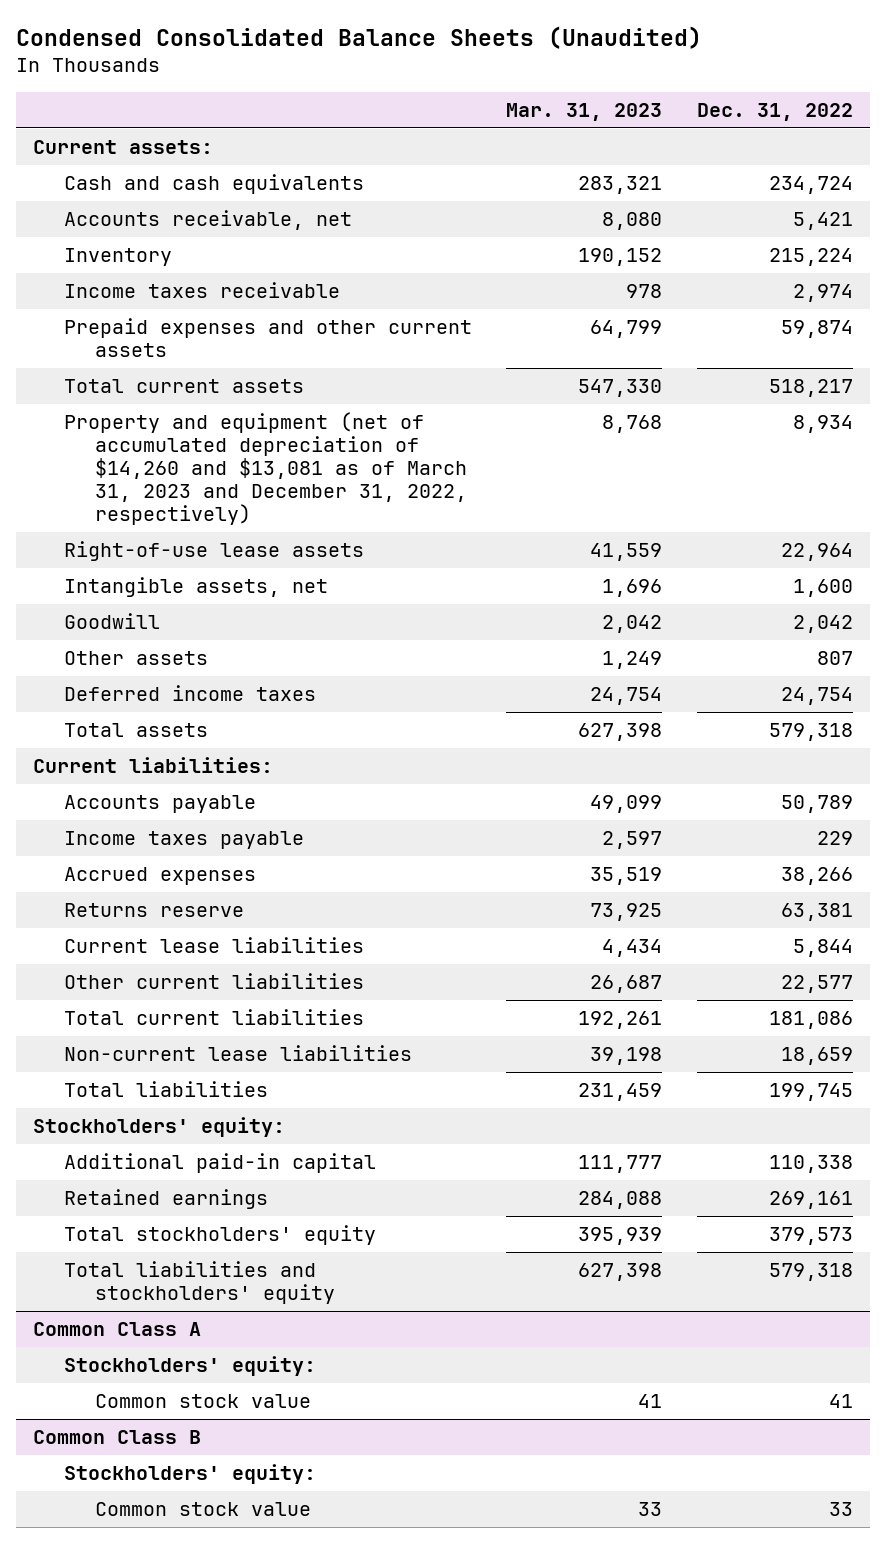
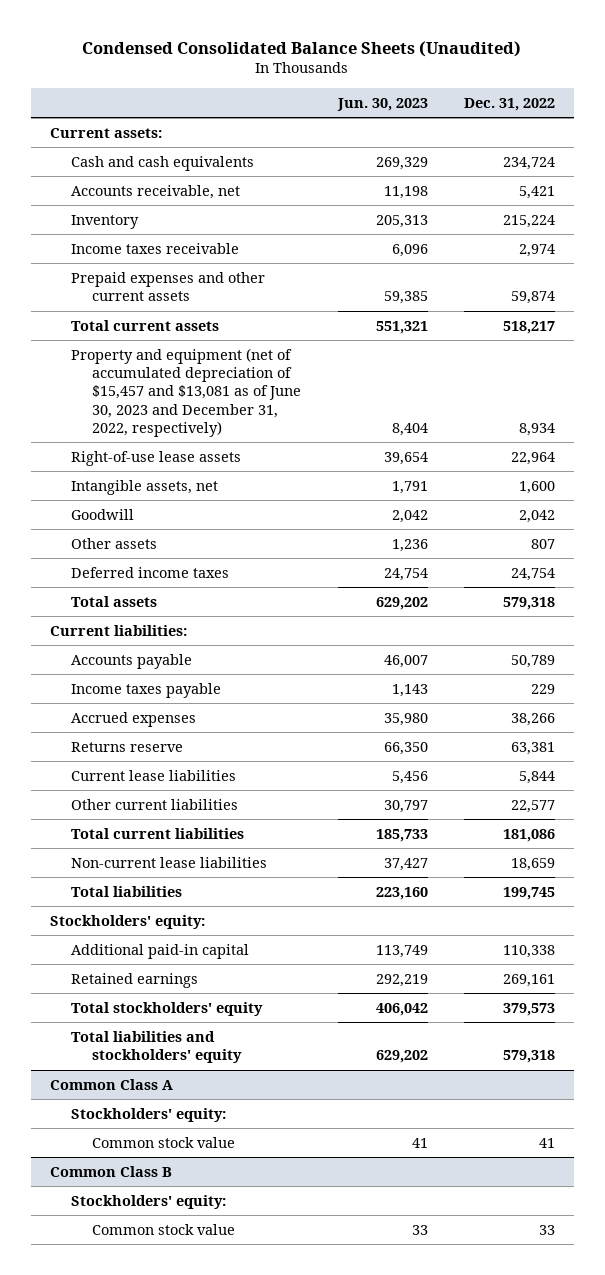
- | Mar. 31, 2023 | Dec. 31, 2022
+ | Jun. 30, 2023 | Dec. 31, 2022
- Property and equipment (net of accumulated depreciation of $14,260 and $13,081 as of March 31, 2023 and December 31, 2022, respectively) | 8,768 | 8,934
+ Property and equipment (net of accumulated depreciation of $15,457 and $13,081 as of June 30, 2023 and December 31, 2022, respectively) | 8,404 | 8,934

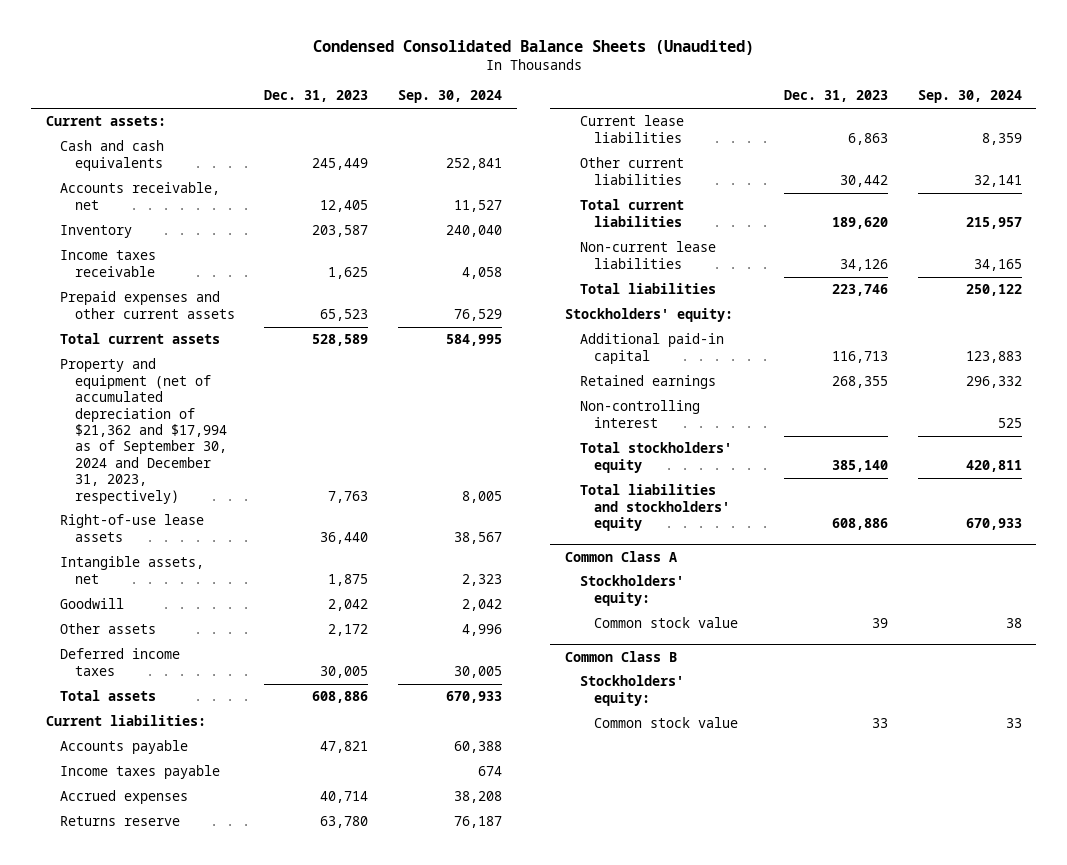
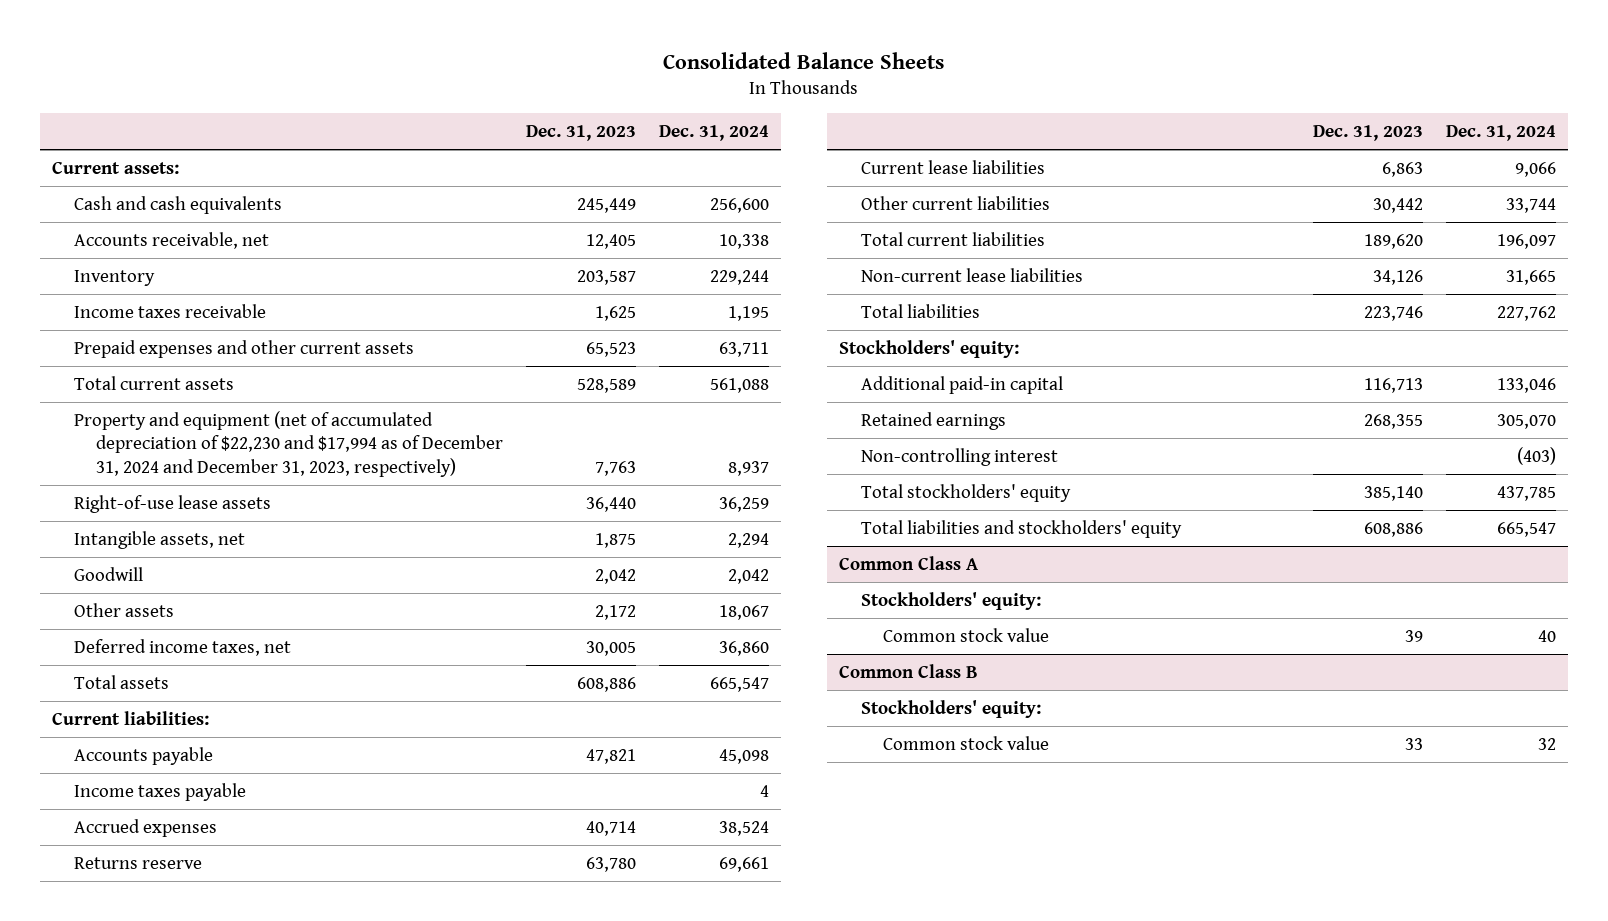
- Condensed Consolidated Balance Sheets (Unaudited)
+ Consolidated Balance Sheets
- | Dec. 31, 2023 | Sep. 30, 2024
+ | Dec. 31, 2023 | Dec. 31, 2024
- Property and equipment (net of accumulated depreciation of $21,362 and $17,994 as of September 30, 2024 and December 31, 2023, respectively) | 7,763 | 8,005
+ Property and equipment (net of accumulated depreciation of $22,230 and $17,994 as of December 31, 2024 and December 31, 2023, respectively) | 7,763 | 8,937
- Deferred income taxes | 30,005 | 30,005
+ Deferred income taxes, net | 30,005 | 36,860

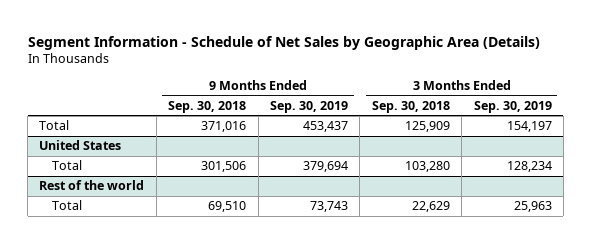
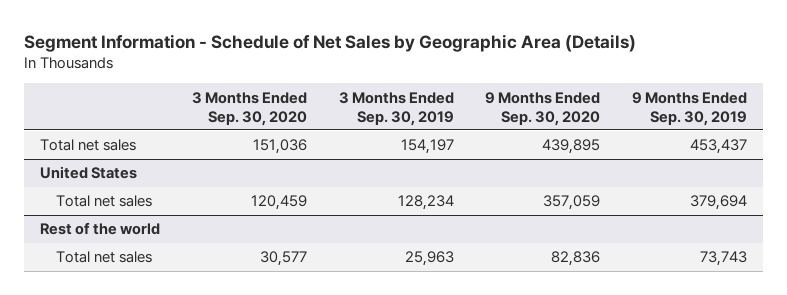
- | 9 Months Ended Sep. 30, 2018 | 9 Months Ended Sep. 30, 2019 | 3 Months Ended Sep. 30, 2018 | 3 Months Ended Sep. 30, 2019
+ | 3 Months Ended Sep. 30, 2020 | 3 Months Ended Sep. 30, 2019 | 9 Months Ended Sep. 30, 2020 | 9 Months Ended Sep. 30, 2019
- Total | 371,016 | 453,437 | 125,909 | 154,197
+ Total net sales | 151,036 | 154,197 | 439,895 | 453,437
@ United States
- Total | 301,506 | 379,694 | 103,280 | 128,234
+ Total net sales | 120,459 | 128,234 | 357,059 | 379,694
@ Rest of the world
- Total | 69,510 | 73,743 | 22,629 | 25,963
+ Total net sales | 30,577 | 25,963 | 82,836 | 73,743

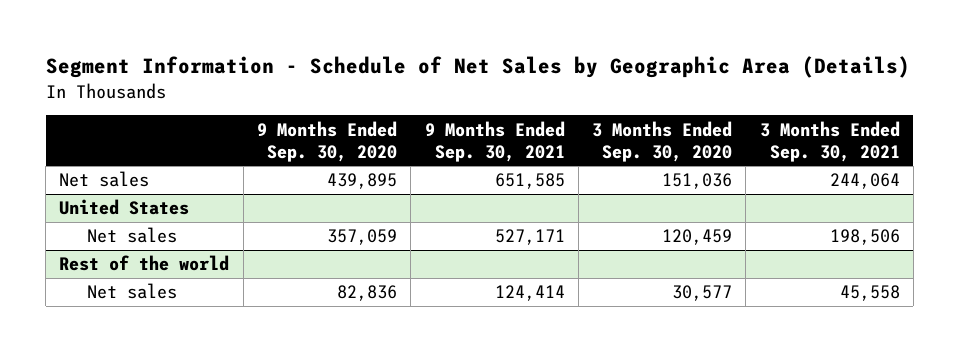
- | 3 Months Ended Sep. 30, 2020 | 3 Months Ended Sep. 30, 2019 | 9 Months Ended Sep. 30, 2020 | 9 Months Ended Sep. 30, 2019
+ | 9 Months Ended Sep. 30, 2020 | 9 Months Ended Sep. 30, 2021 | 3 Months Ended Sep. 30, 2020 | 3 Months Ended Sep. 30, 2021
- Total net sales | 151,036 | 154,197 | 439,895 | 453,437
+ Net sales | 439,895 | 651,585 | 151,036 | 244,064
@ United States
- Total net sales | 120,459 | 128,234 | 357,059 | 379,694
+ Net sales | 357,059 | 527,171 | 120,459 | 198,506
@ Rest of the world
- Total net sales | 30,577 | 25,963 | 82,836 | 73,743
+ Net sales | 82,836 | 124,414 | 30,577 | 45,558

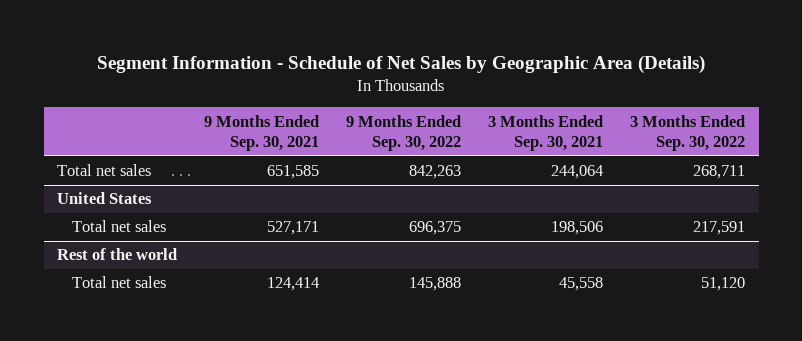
- | 9 Months Ended Sep. 30, 2020 | 9 Months Ended Sep. 30, 2021 | 3 Months Ended Sep. 30, 2020 | 3 Months Ended Sep. 30, 2021
+ | 9 Months Ended Sep. 30, 2021 | 9 Months Ended Sep. 30, 2022 | 3 Months Ended Sep. 30, 2021 | 3 Months Ended Sep. 30, 2022
- Net sales | 439,895 | 651,585 | 151,036 | 244,064
+ Total net sales | 651,585 | 842,263 | 244,064 | 268,711
@ United States
- Net sales | 357,059 | 527,171 | 120,459 | 198,506
+ Total net sales | 527,171 | 696,375 | 198,506 | 217,591
@ Rest of the world
- Net sales | 82,836 | 124,414 | 30,577 | 45,558
+ Total net sales | 124,414 | 145,888 | 45,558 | 51,120

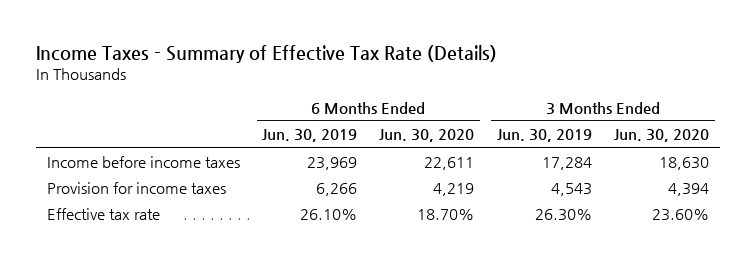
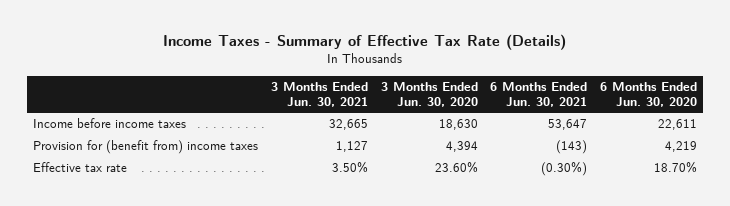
- | 6 Months Ended Jun. 30, 2019 | 6 Months Ended Jun. 30, 2020 | 3 Months Ended Jun. 30, 2019 | 3 Months Ended Jun. 30, 2020
+ | 3 Months Ended Jun. 30, 2021 | 3 Months Ended Jun. 30, 2020 | 6 Months Ended Jun. 30, 2021 | 6 Months Ended Jun. 30, 2020
- Provision for income taxes | 6,266 | 4,219 | 4,543 | 4,394
+ Provision for (benefit from) income taxes | 1,127 | 4,394 | (143) | 4,219

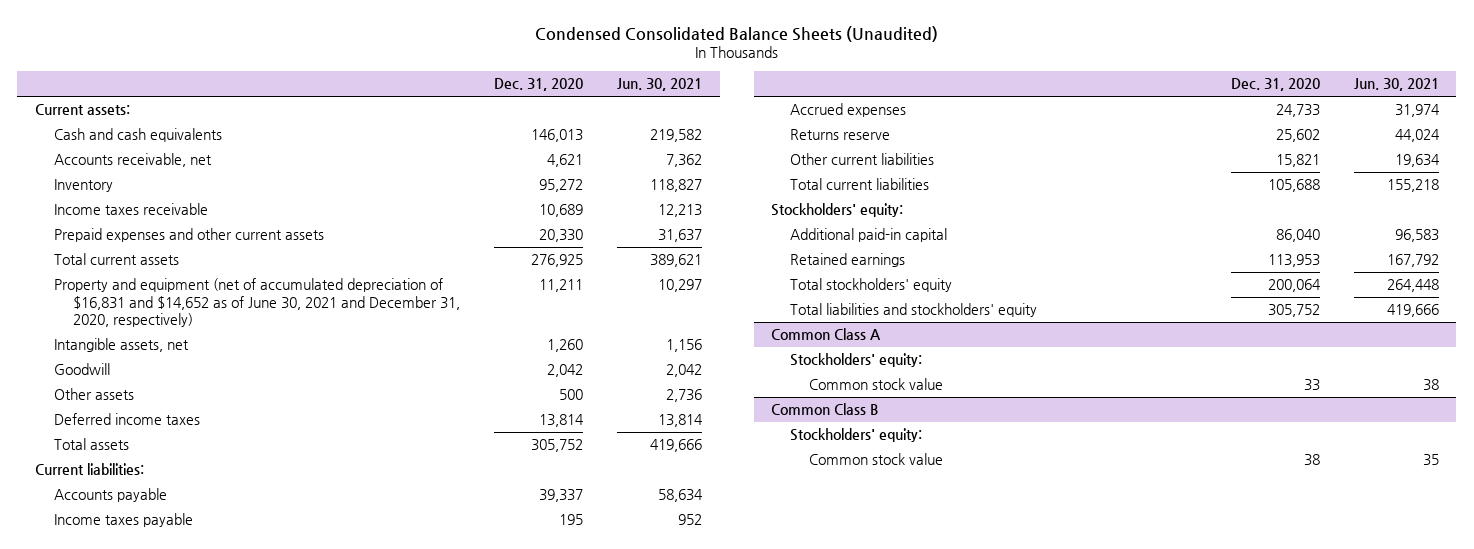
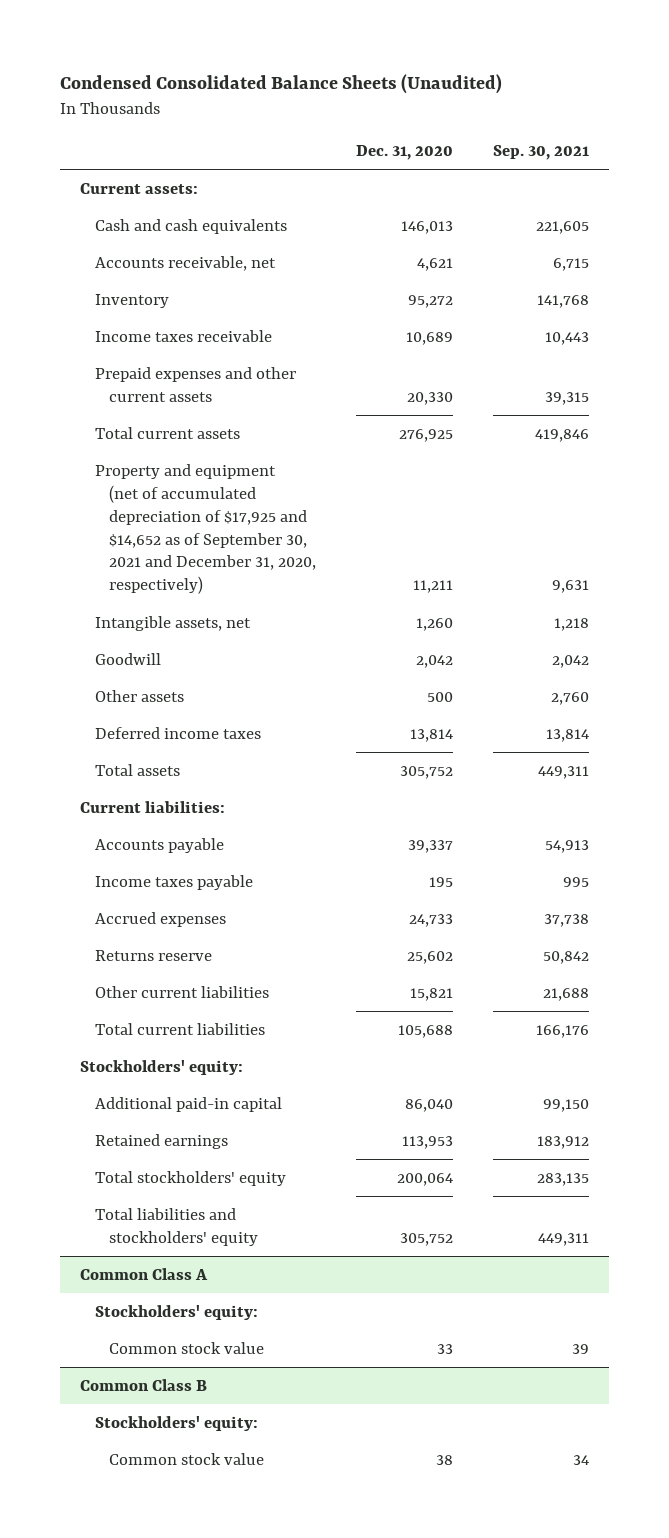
- | Dec. 31, 2020 | Jun. 30, 2021
+ | Dec. 31, 2020 | Sep. 30, 2021
- Property and equipment (net of accumulated depreciation of $16,831 and $14,652 as of June 30, 2021 and December 31, 2020, respectively) | 11,211 | 10,297
+ Property and equipment (net of accumulated depreciation of $17,925 and $14,652 as of September 30, 2021 and December 31, 2020, respectively) | 11,211 | 9,631

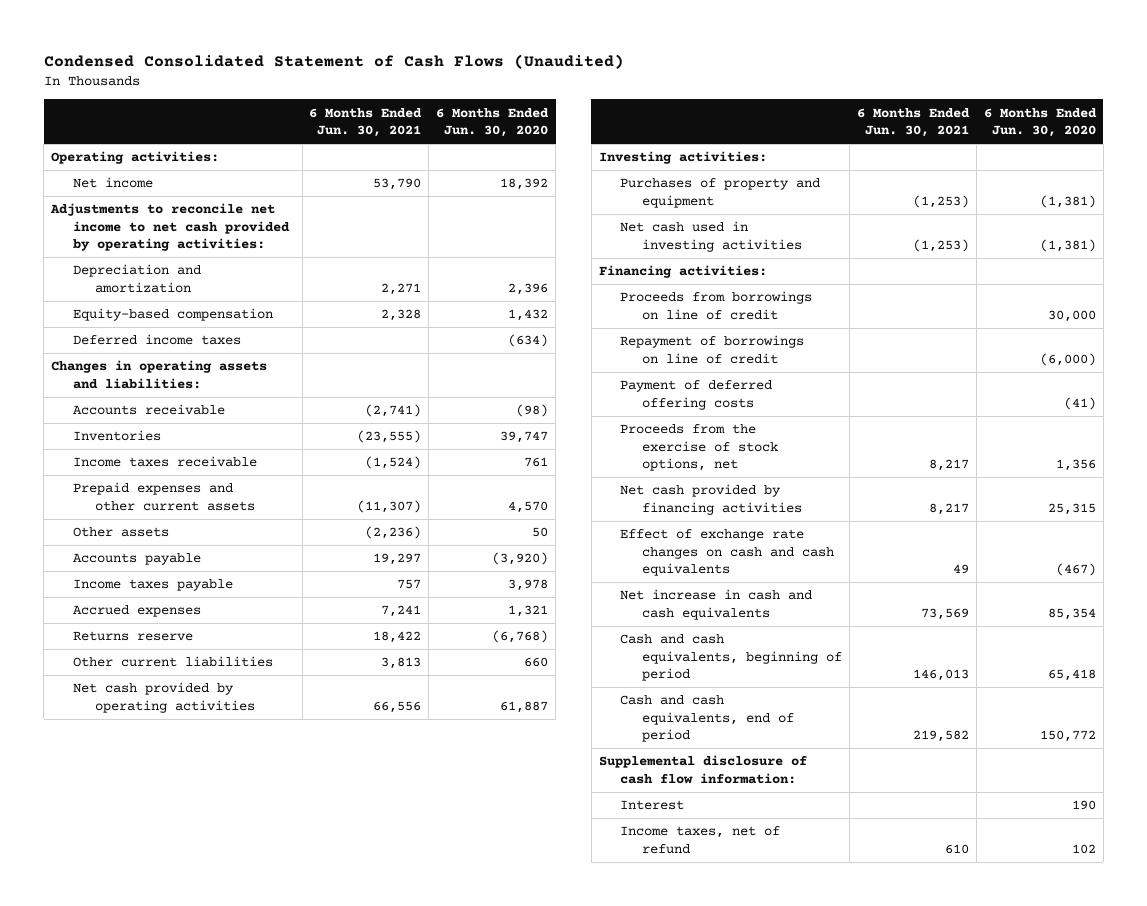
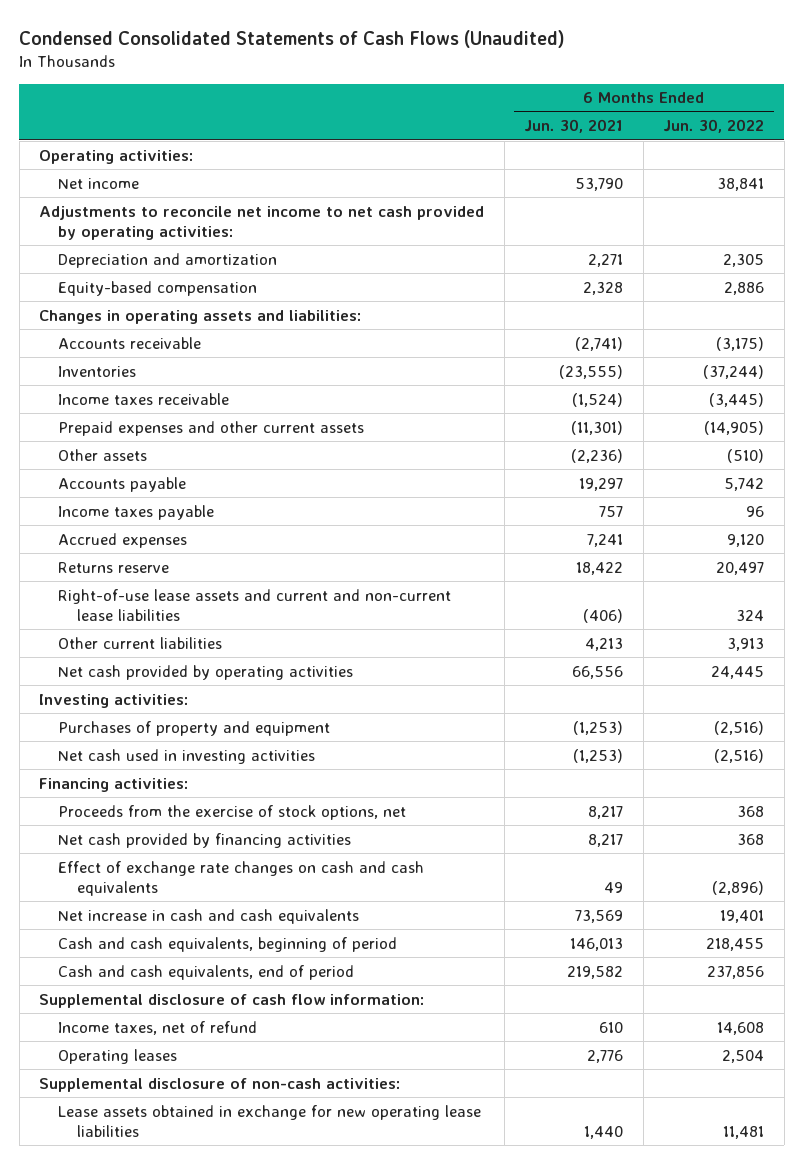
- Condensed Consolidated Statement of Cash Flows (Unaudited)
+ Condensed Consolidated Statements of Cash Flows (Unaudited)
- | 6 Months Ended Jun. 30, 2021 | 6 Months Ended Jun. 30, 2020
+ | 6 Months Ended Jun. 30, 2021 | 6 Months Ended Jun. 30, 2022
- Deferred income taxes | | (634)
- Prepaid expenses and other current assets | (11,307) | 4,570
+ Prepaid expenses and other current assets | (11,301) | (14,905)
- Other current liabilities | 3,813 | 660
+ Right-of-use lease assets and current and non-current lease liabilities | (406) | 324
+ Other current liabilities | 4,213 | 3,913
- Proceeds from borrowings on line of credit | | 30,000
- Repayment of borrowings on line of credit | | (6,000)
- Payment of deferred offering costs | | (41)
- Interest | | 190
+ Operating leases | 2,776 | 2,504
+ Supplemental disclosure of non-cash activities:
+ Lease assets obtained in exchange for new operating lease liabilities | 1,440 | 11,481

